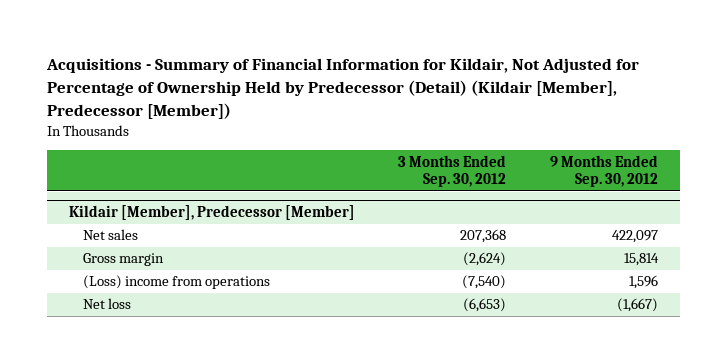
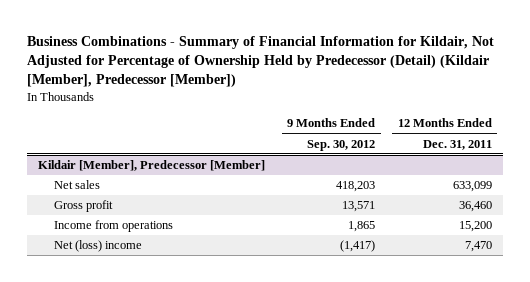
- Acquisitions - Summary of Financial Information for Kildair, Not Adjusted for Percentage of Ownership Held by Predecessor (Detail) (Kildair [Member], Predecessor [Member])
+ Business Combinations - Summary of Financial Information for Kildair, Not Adjusted for Percentage of Ownership Held by Predecessor (Detail) (Kildair [Member], Predecessor [Member])
- | 3 Months Ended Sep. 30, 2012 | 9 Months Ended Sep. 30, 2012
+ | 9 Months Ended Sep. 30, 2012 | 12 Months Ended Dec. 31, 2011
@ Kildair [Member], Predecessor [Member]
- Net sales | 207,368 | 422,097
- Gross margin | (2,624) | 15,814
- (Loss) income from operations | (7,540) | 1,596
- Net loss | (6,653) | (1,667)
+ Net sales | 418,203 | 633,099
+ Gross profit | 13,571 | 36,460
+ Income from operations | 1,865 | 15,200
+ Net (loss) income | (1,417) | 7,470

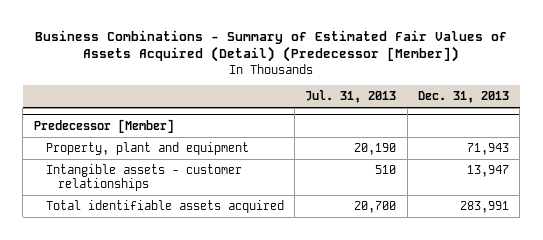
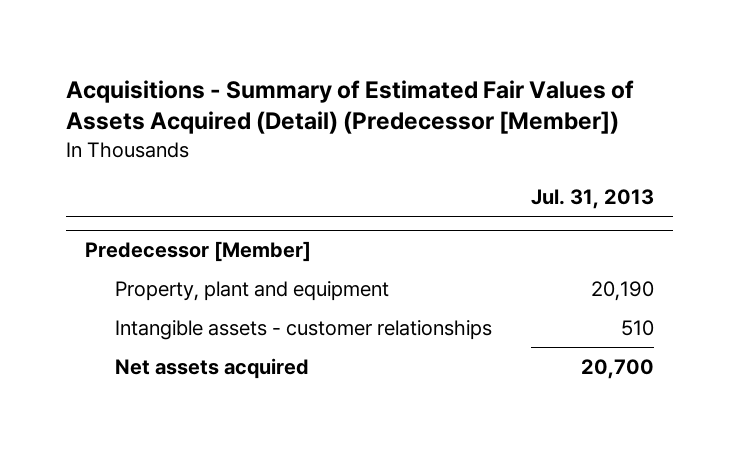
- Business Combinations - Summary of Estimated Fair Values of Assets Acquired (Detail) (Predecessor [Member])
+ Acquisitions - Summary of Estimated Fair Values of Assets Acquired (Detail) (Predecessor [Member])
- | Jul. 31, 2013 | Dec. 31, 2013
+ | Jul. 31, 2013
@ Predecessor [Member]
- Total identifiable assets acquired | 20,700 | 283,991
+ Net assets acquired | 20,700

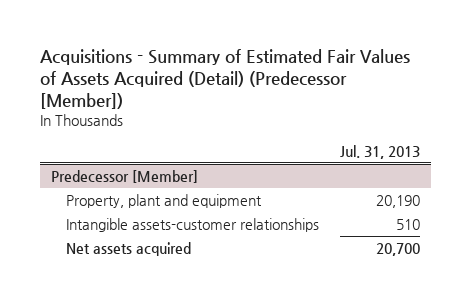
@ Predecessor [Member]
- Intangible assets - customer relationships | 510
+ Intangible assets-customer relationships | 510

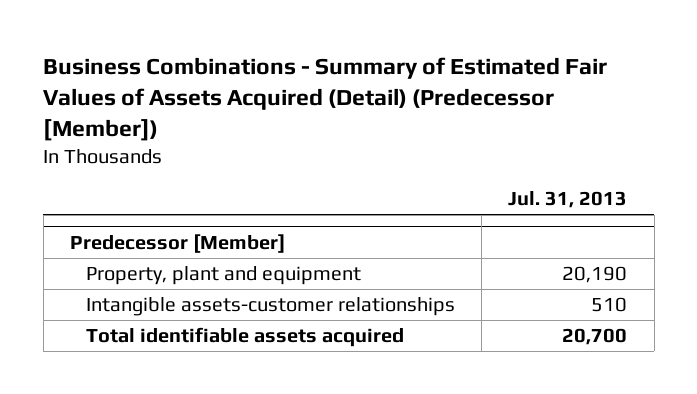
- Acquisitions - Summary of Estimated Fair Values of Assets Acquired (Detail) (Predecessor [Member])
+ Business Combinations - Summary of Estimated Fair Values of Assets Acquired (Detail) (Predecessor [Member])
@ Predecessor [Member]
- Net assets acquired | 20,700
+ Total identifiable assets acquired | 20,700

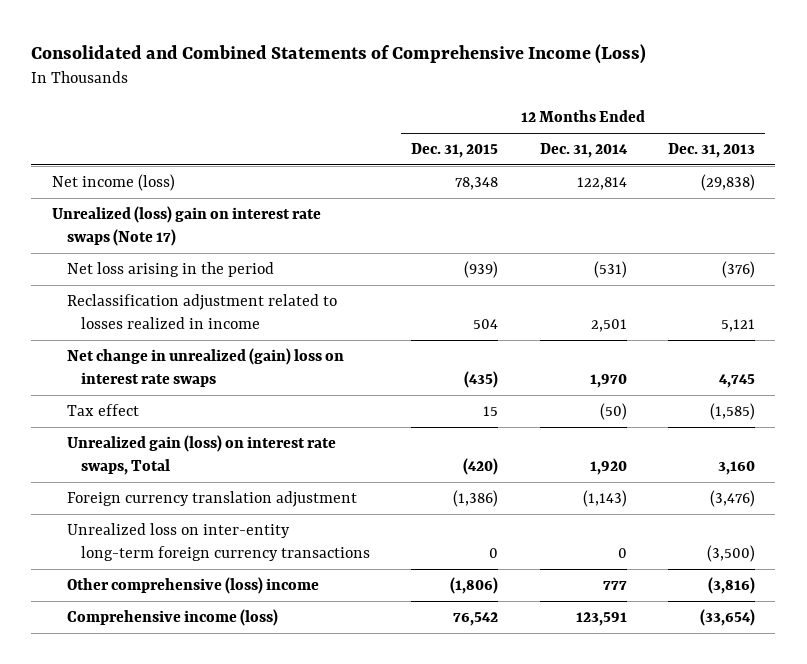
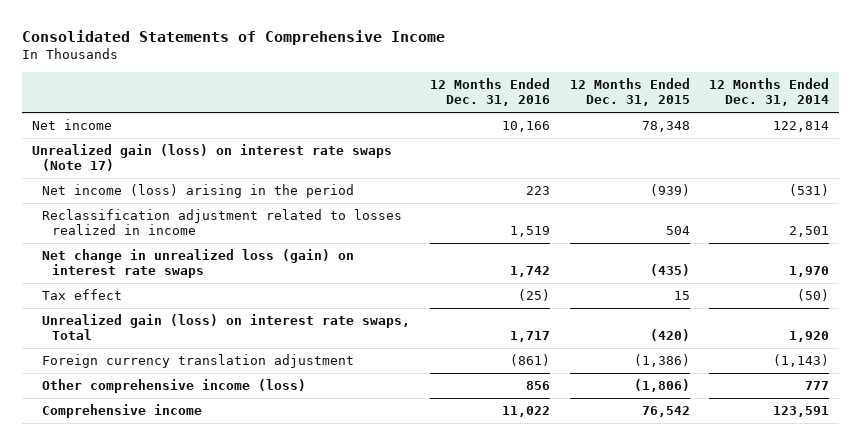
- Consolidated and Combined Statements of Comprehensive Income (Loss)
+ Consolidated Statements of Comprehensive Income
- | 12 Months Ended Dec. 31, 2015 | 12 Months Ended Dec. 31, 2014 | 12 Months Ended Dec. 31, 2013
+ | 12 Months Ended Dec. 31, 2016 | 12 Months Ended Dec. 31, 2015 | 12 Months Ended Dec. 31, 2014
- Net income (loss) | 78,348 | 122,814 | (29,838)
- Unrealized (loss) gain on interest rate swaps (Note 17)
- Net loss arising in the period | (939) | (531) | (376)
+ Net income | 10,166 | 78,348 | 122,814
+ Unrealized gain (loss) on interest rate swaps (Note 17)
+ Net income (loss) arising in the period | 223 | (939) | (531)
- Net change in unrealized (gain) loss on interest rate swaps | (435) | 1,970 | 4,745
+ Net change in unrealized loss (gain) on interest rate swaps | 1,742 | (435) | 1,970
- Unrealized loss on inter-entity long-term foreign currency transactions | 0 | 0 | (3,500)
- Other comprehensive (loss) income | (1,806) | 777 | (3,816)
- Comprehensive income (loss) | 76,542 | 123,591 | (33,654)
+ Other comprehensive income (loss) | 856 | (1,806) | 777
+ Comprehensive income | 11,022 | 76,542 | 123,591

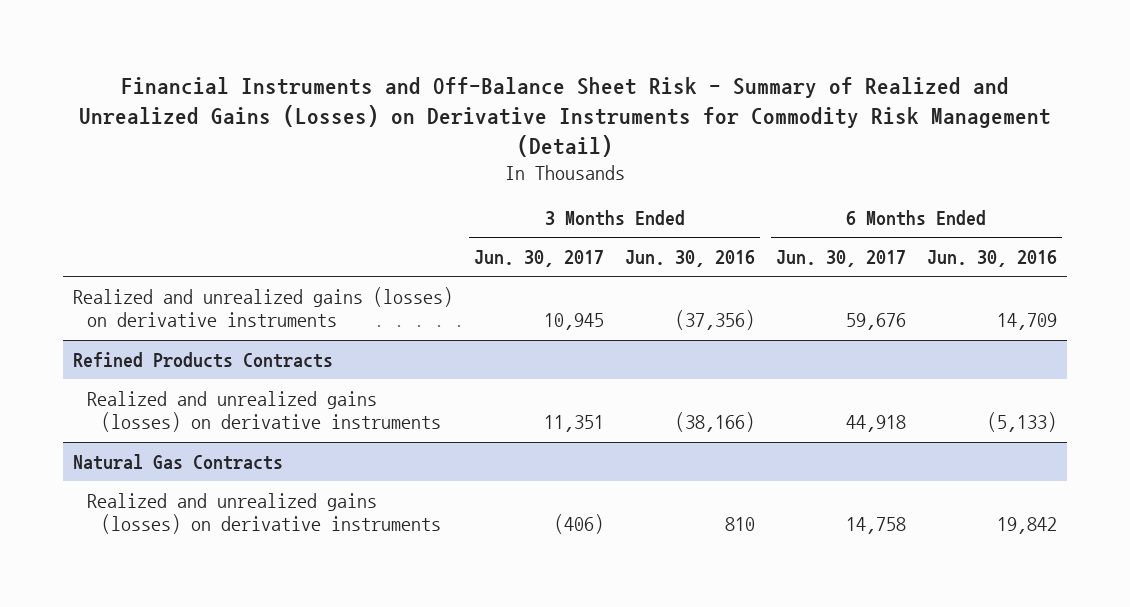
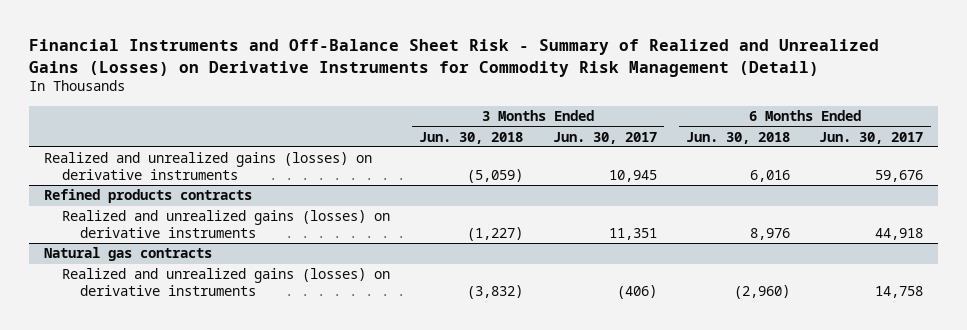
- | 3 Months Ended Jun. 30, 2017 | 3 Months Ended Jun. 30, 2016 | 6 Months Ended Jun. 30, 2017 | 6 Months Ended Jun. 30, 2016
+ | 3 Months Ended Jun. 30, 2018 | 3 Months Ended Jun. 30, 2017 | 6 Months Ended Jun. 30, 2018 | 6 Months Ended Jun. 30, 2017
- Refined Products Contracts
+ Refined products contracts
- Natural Gas Contracts
+ Natural gas contracts

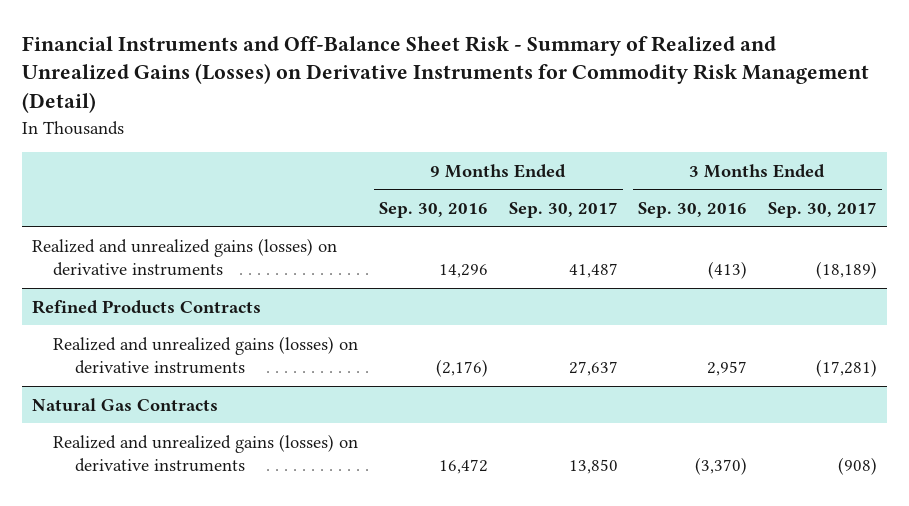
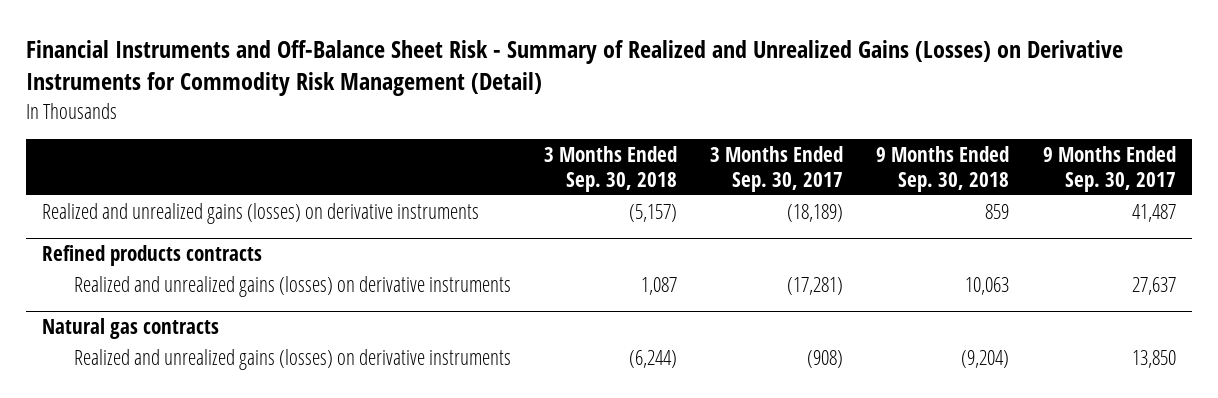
- | 9 Months Ended Sep. 30, 2016 | 9 Months Ended Sep. 30, 2017 | 3 Months Ended Sep. 30, 2016 | 3 Months Ended Sep. 30, 2017
+ | 3 Months Ended Sep. 30, 2018 | 3 Months Ended Sep. 30, 2017 | 9 Months Ended Sep. 30, 2018 | 9 Months Ended Sep. 30, 2017
- Refined Products Contracts
+ Refined products contracts
- Natural Gas Contracts
+ Natural gas contracts

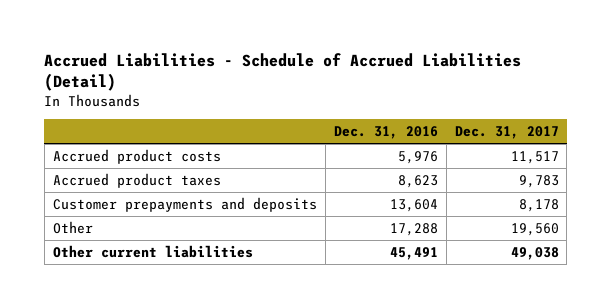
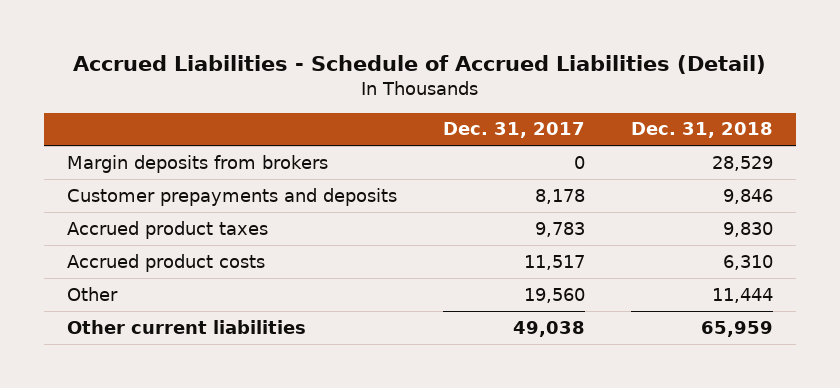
- | Dec. 31, 2016 | Dec. 31, 2017
+ | Dec. 31, 2017 | Dec. 31, 2018
+ Margin deposits from brokers | 0 | 28,529
moved down: Accrued product taxes | 9,783 | 9,830
moved down: Accrued product costs | 11,517 | 6,310

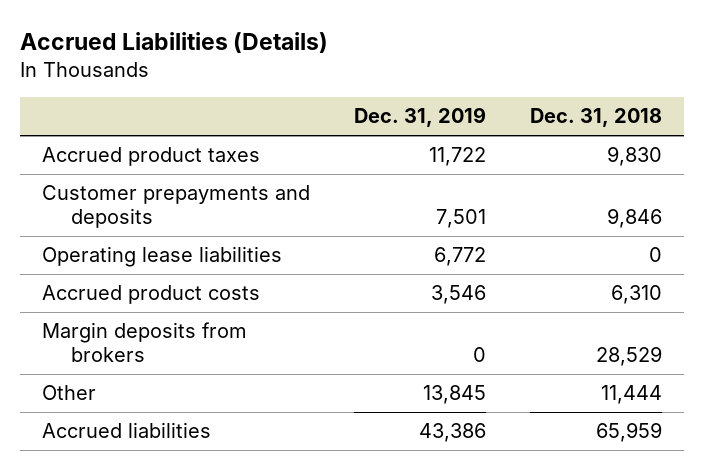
- Accrued Liabilities - Schedule of Accrued Liabilities (Detail)
+ Accrued Liabilities (Details)
- | Dec. 31, 2017 | Dec. 31, 2018
+ | Dec. 31, 2019 | Dec. 31, 2018
moved down: Customer prepayments and deposits | 7,501 | 9,846
+ Operating lease liabilities | 6,772 | 0
moved down: Margin deposits from brokers | 0 | 28,529
- Other current liabilities | 49,038 | 65,959
+ Accrued liabilities | 43,386 | 65,959

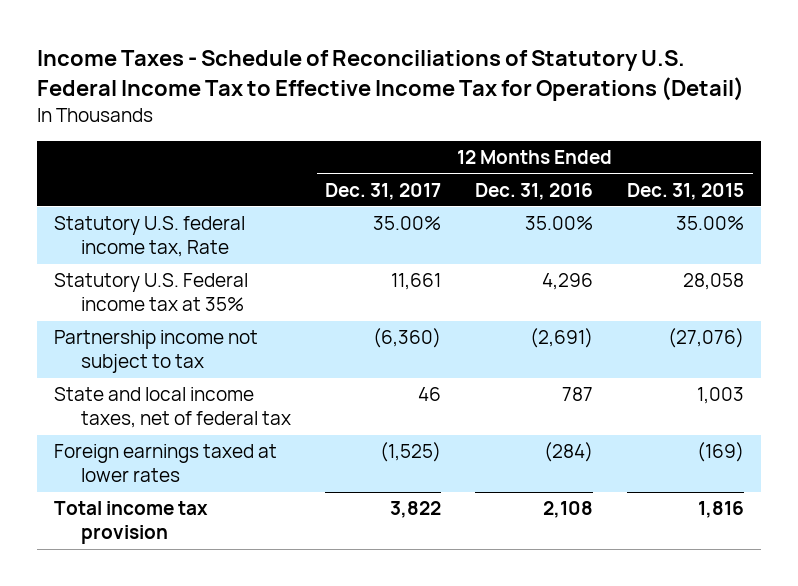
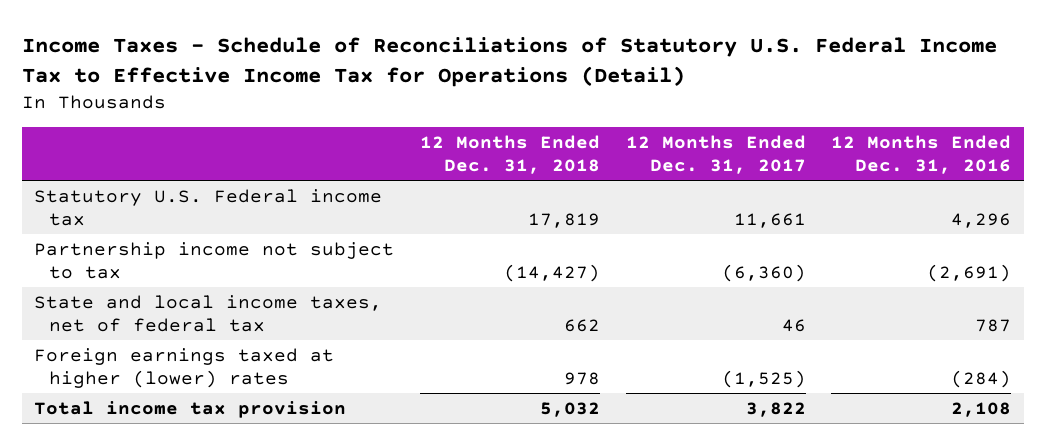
- | 12 Months Ended Dec. 31, 2017 | 12 Months Ended Dec. 31, 2016 | 12 Months Ended Dec. 31, 2015
+ | 12 Months Ended Dec. 31, 2018 | 12 Months Ended Dec. 31, 2017 | 12 Months Ended Dec. 31, 2016
- Statutory U.S. federal income tax, Rate | 35.00% | 35.00% | 35.00%
- Statutory U.S. Federal income tax at 35% | 11,661 | 4,296 | 28,058
+ Statutory U.S. Federal income tax | 17,819 | 11,661 | 4,296
- Foreign earnings taxed at lower rates | (1,525) | (284) | (169)
+ Foreign earnings taxed at higher (lower) rates | 978 | (1,525) | (284)

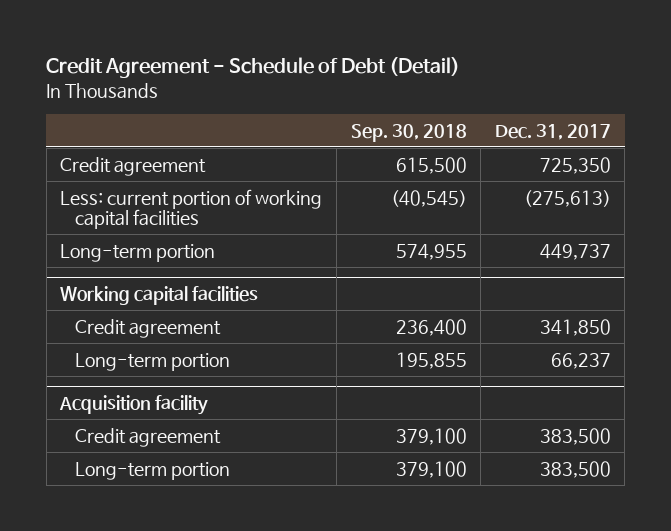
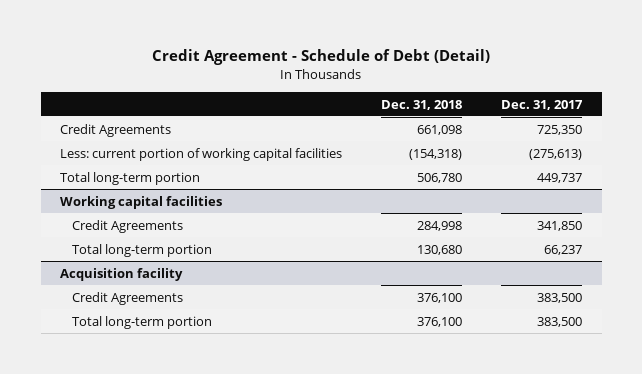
- | Sep. 30, 2018 | Dec. 31, 2017
+ | Dec. 31, 2018 | Dec. 31, 2017
- Credit agreement | 615,500 | 725,350
+ Credit Agreements | 661,098 | 725,350
- Long-term portion | 574,955 | 449,737
+ Total long-term portion | 506,780 | 449,737
@ Working capital facilities
- Credit agreement | 236,400 | 341,850
- Long-term portion | 195,855 | 66,237
+ Credit Agreements | 284,998 | 341,850
+ Total long-term portion | 130,680 | 66,237
@ Acquisition facility
- Credit agreement | 379,100 | 383,500
- Long-term portion | 379,100 | 383,500
+ Credit Agreements | 376,100 | 383,500
+ Total long-term portion | 376,100 | 383,500

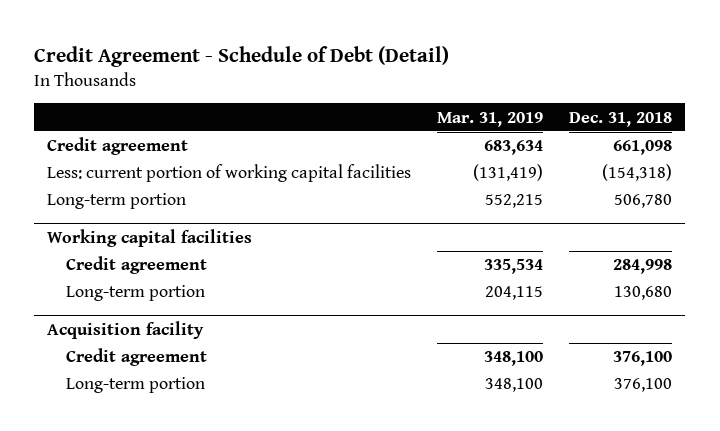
- | Dec. 31, 2018 | Dec. 31, 2017
+ | Mar. 31, 2019 | Dec. 31, 2018
- Credit Agreements | 661,098 | 725,350
+ Credit agreement | 683,634 | 661,098
- Total long-term portion | 506,780 | 449,737
+ Long-term portion | 552,215 | 506,780
@ Working capital facilities
- Credit Agreements | 284,998 | 341,850
- Total long-term portion | 130,680 | 66,237
+ Credit agreement | 335,534 | 284,998
+ Long-term portion | 204,115 | 130,680
@ Acquisition facility
- Credit Agreements | 376,100 | 383,500
- Total long-term portion | 376,100 | 383,500
+ Credit agreement | 348,100 | 376,100
+ Long-term portion | 348,100 | 376,100

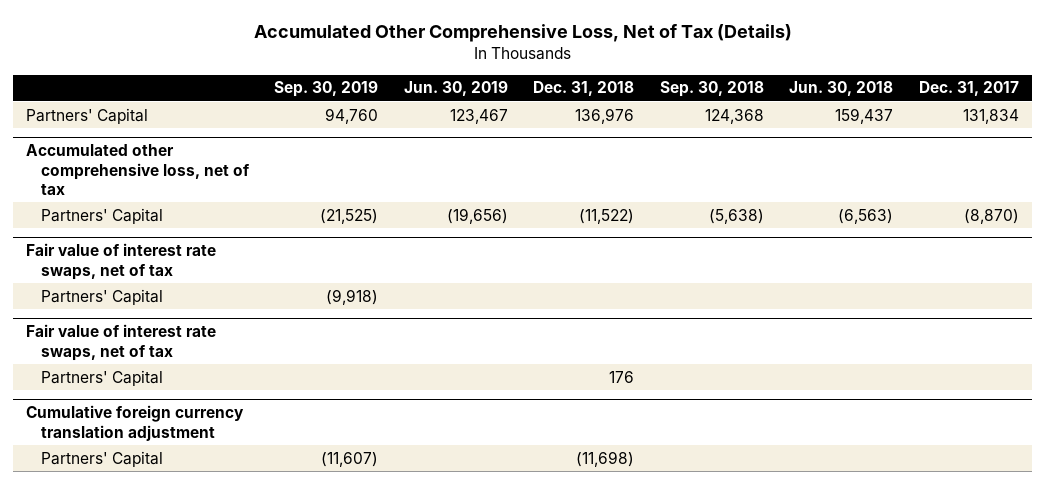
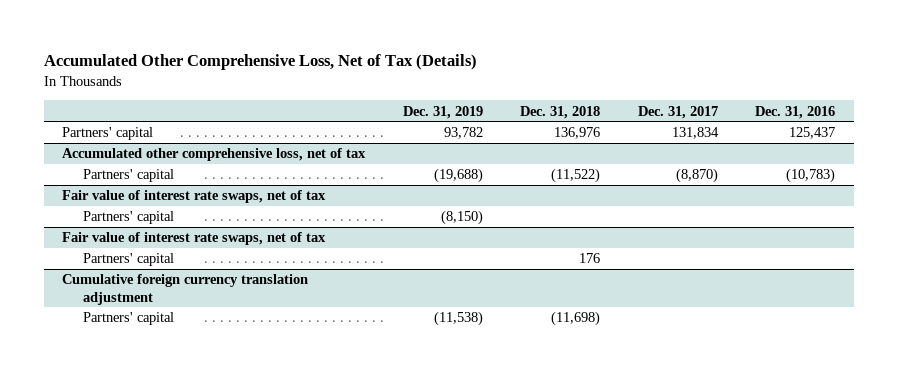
- | Sep. 30, 2019 | Jun. 30, 2019 | Dec. 31, 2018 | Sep. 30, 2018 | Jun. 30, 2018 | Dec. 31, 2017
+ | Dec. 31, 2019 | Dec. 31, 2018 | Dec. 31, 2017 | Dec. 31, 2016
- Partners' Capital | 94,760 | 123,467 | 136,976 | 124,368 | 159,437 | 131,834
+ Partners' capital | 93,782 | 136,976 | 131,834 | 125,437
@ Accumulated other comprehensive loss, net of tax
- Partners' Capital | (21,525) | (19,656) | (11,522) | (5,638) | (6,563) | (8,870)
+ Partners' capital | (19,688) | (11,522) | (8,870) | (10,783)
@ Fair value of interest rate swaps, net of tax
- Partners' Capital | (9,918) | | | | |
+ Partners' capital | (8,150) | | |
- Partners' Capital | | | 176 | | |
+ Partners' capital | | 176 | |
@ Cumulative foreign currency translation adjustment
- Partners' Capital | (11,607) | | (11,698) | | |
+ Partners' capital | (11,538) | (11,698) | |

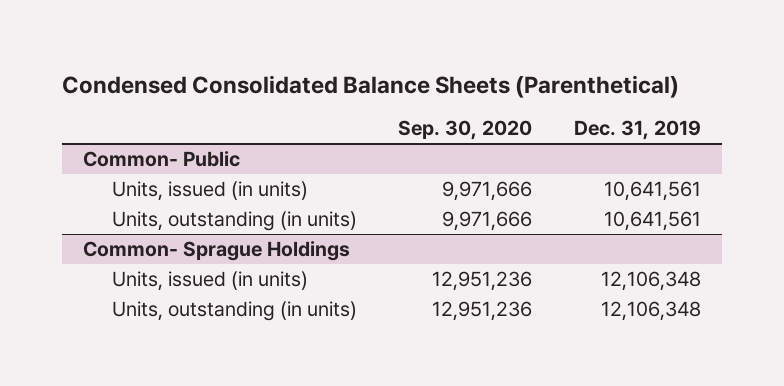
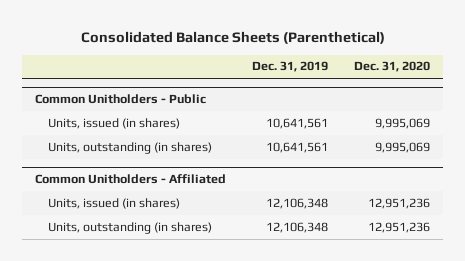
- Condensed Consolidated Balance Sheets (Parenthetical)
+ Consolidated Balance Sheets (Parenthetical)
- | Sep. 30, 2020 | Dec. 31, 2019
+ | Dec. 31, 2019 | Dec. 31, 2020
- Common- Public
- Units, issued (in units) | 9,971,666 | 10,641,561
- Units, outstanding (in units) | 9,971,666 | 10,641,561
- Common- Sprague Holdings
- Units, issued (in units) | 12,951,236 | 12,106,348
- Units, outstanding (in units) | 12,951,236 | 12,106,348
+ Common Unitholders - Public
+ Units, issued (in shares) | 10,641,561 | 9,995,069
+ Units, outstanding (in shares) | 10,641,561 | 9,995,069
+ Common Unitholders - Affiliated
+ Units, issued (in shares) | 12,106,348 | 12,951,236
+ Units, outstanding (in shares) | 12,106,348 | 12,951,236

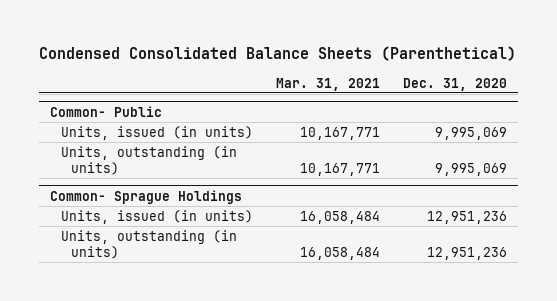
- Consolidated Balance Sheets (Parenthetical)
+ Condensed Consolidated Balance Sheets (Parenthetical)
- | Dec. 31, 2019 | Dec. 31, 2020
+ | Mar. 31, 2021 | Dec. 31, 2020
- Common Unitholders - Public
- Units, issued (in shares) | 10,641,561 | 9,995,069
- Units, outstanding (in shares) | 10,641,561 | 9,995,069
- Common Unitholders - Affiliated
- Units, issued (in shares) | 12,106,348 | 12,951,236
- Units, outstanding (in shares) | 12,106,348 | 12,951,236
+ Common- Public
+ Units, issued (in units) | 10,167,771 | 9,995,069
+ Units, outstanding (in units) | 10,167,771 | 9,995,069
+ Common- Sprague Holdings
+ Units, issued (in units) | 16,058,484 | 12,951,236
+ Units, outstanding (in units) | 16,058,484 | 12,951,236

